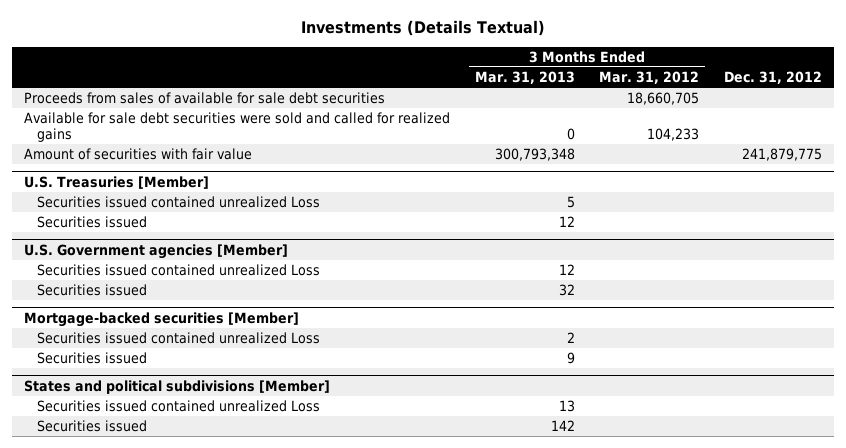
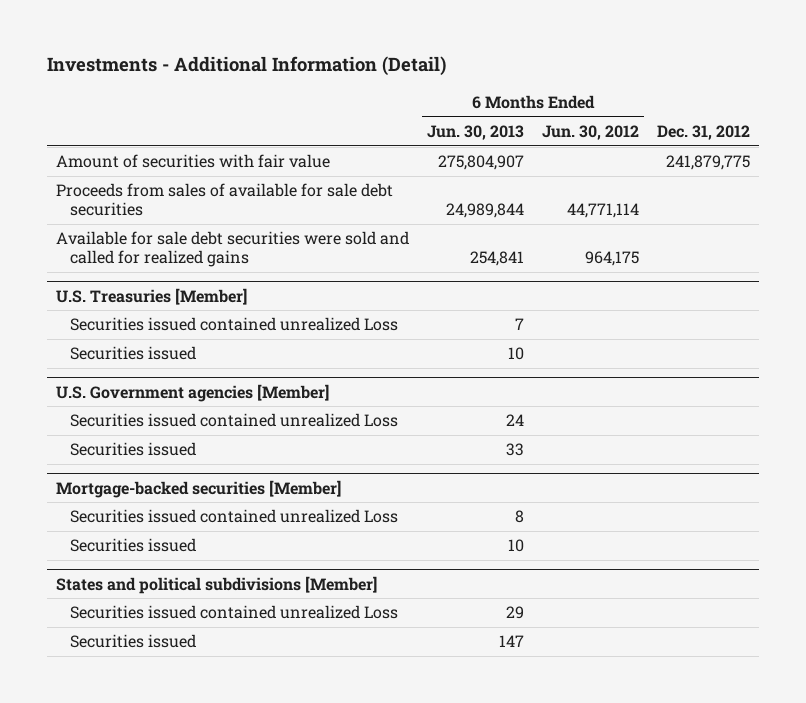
- Investments (Details Textual)
+ Investments - Additional Information (Detail)
- | 3 Months Ended Mar. 31, 2013 | 3 Months Ended Mar. 31, 2012 | Dec. 31, 2012
+ | 6 Months Ended Jun. 30, 2013 | 6 Months Ended Jun. 30, 2012 | Dec. 31, 2012
moved up: Amount of securities with fair value | 275,804,907 | | 241,879,775

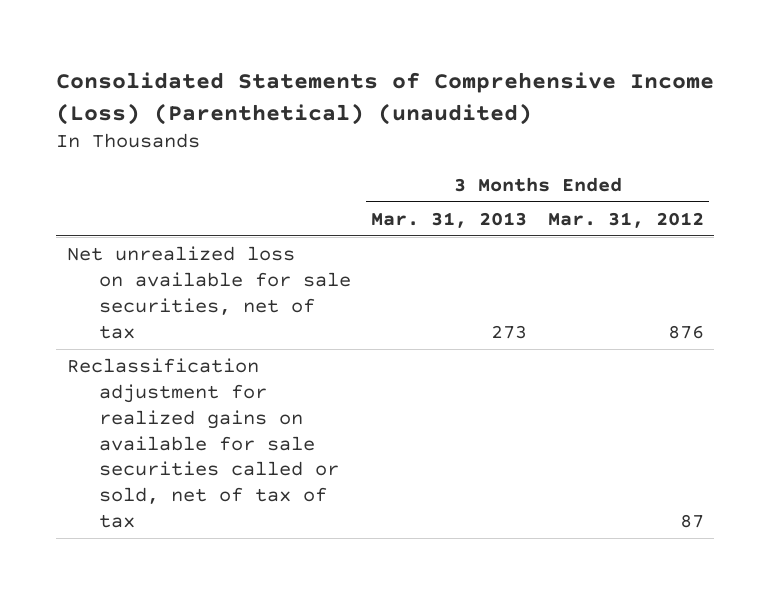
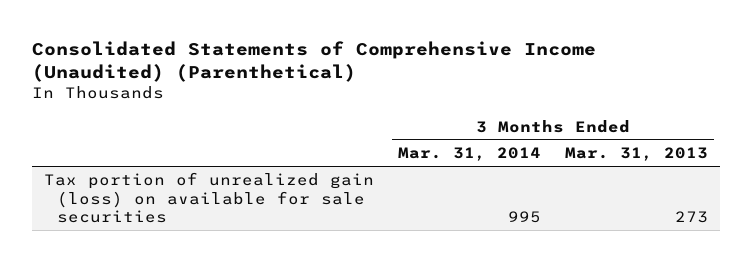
- Consolidated Statements of Comprehensive Income (Loss) (Parenthetical) (unaudited)
+ Consolidated Statements of Comprehensive Income (Unaudited) (Parenthetical)
- | 3 Months Ended Mar. 31, 2013 | 3 Months Ended Mar. 31, 2012
+ | 3 Months Ended Mar. 31, 2014 | 3 Months Ended Mar. 31, 2013
- Net unrealized loss on available for sale securities, net of tax | 273 | 876
- Reclassification adjustment for realized gains on available for sale securities called or sold, net of tax of tax | | 87
+ Tax portion of unrealized gain (loss) on available for sale securities | 995 | 273

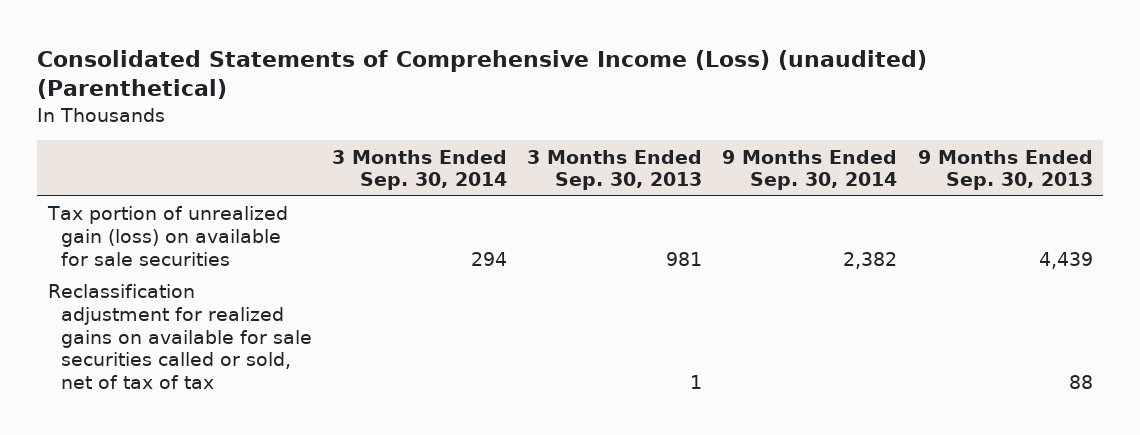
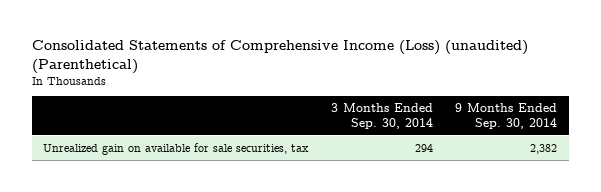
- | 3 Months Ended Sep. 30, 2014 | 3 Months Ended Sep. 30, 2013 | 9 Months Ended Sep. 30, 2014 | 9 Months Ended Sep. 30, 2013
+ | 3 Months Ended Sep. 30, 2014 | 9 Months Ended Sep. 30, 2014
- Tax portion of unrealized gain (loss) on available for sale securities | 294 | 981 | 2,382 | 4,439
- Reclassification adjustment for realized gains on available for sale securities called or sold, net of tax of tax | | 1 | | 88
+ Unrealized gain on available for sale securities, tax | 294 | 2,382

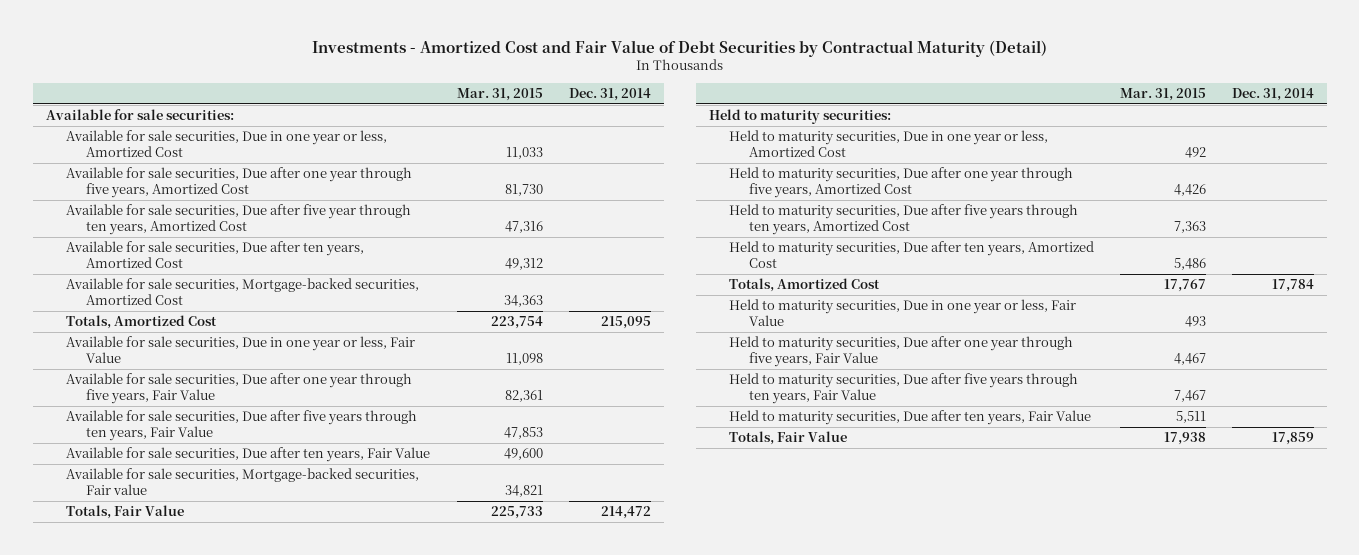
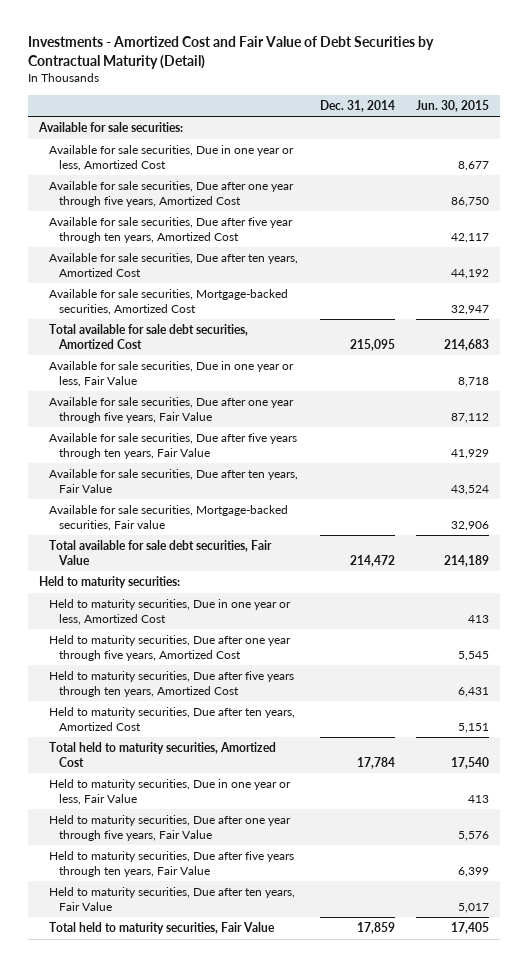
- | Mar. 31, 2015 | Dec. 31, 2014
+ | Dec. 31, 2014 | Jun. 30, 2015
- Totals, Amortized Cost | 223,754 | 215,095
+ Total available for sale debt securities, Amortized Cost | 215,095 | 214,683
- Totals, Fair Value | 225,733 | 214,472
+ Total available for sale debt securities, Fair Value | 214,472 | 214,189
- Totals, Amortized Cost | 17,767 | 17,784
+ Total held to maturity securities, Amortized Cost | 17,784 | 17,540
- Totals, Fair Value | 17,938 | 17,859
+ Total held to maturity securities, Fair Value | 17,859 | 17,405

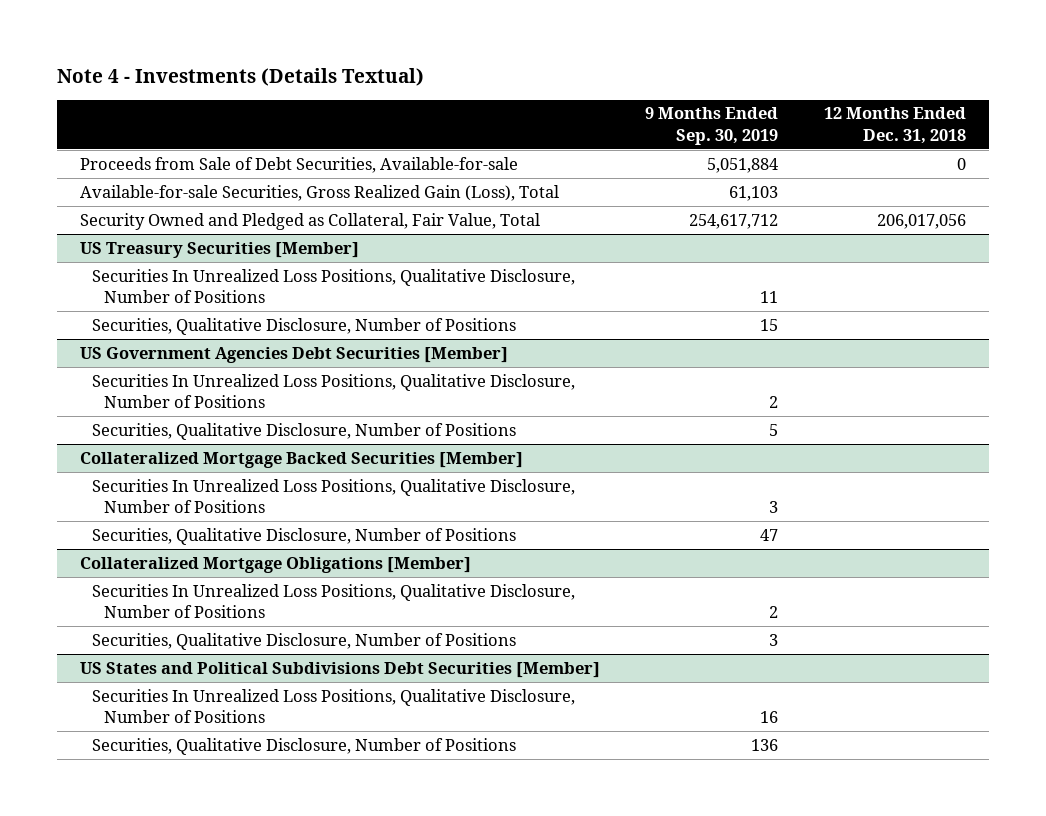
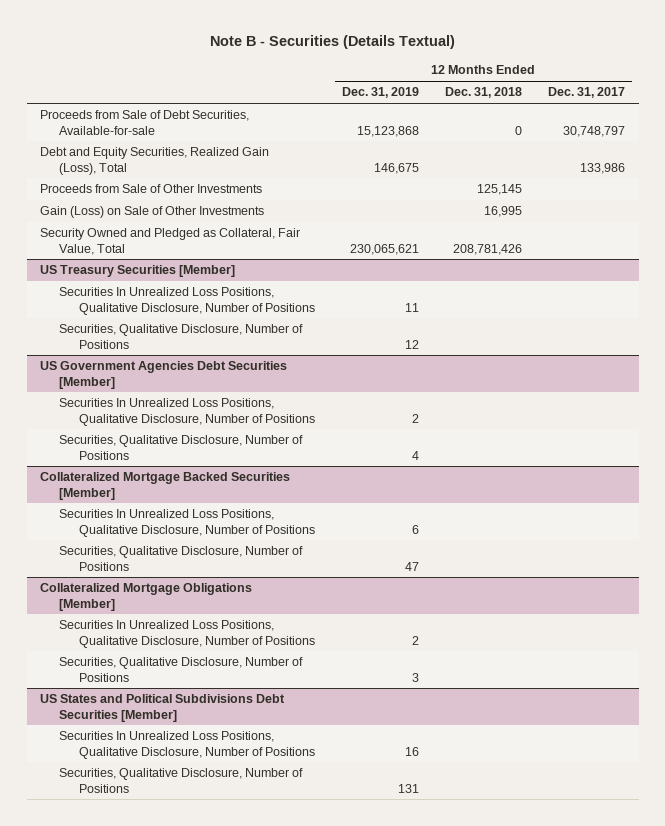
- Note 4 - Investments (Details Textual)
+ Note B - Securities (Details Textual)
- | 9 Months Ended Sep. 30, 2019 | 12 Months Ended Dec. 31, 2018
+ | 12 Months Ended Dec. 31, 2019 | 12 Months Ended Dec. 31, 2018 | 12 Months Ended Dec. 31, 2017
- Available-for-sale Securities, Gross Realized Gain (Loss), Total | 61,103 |
- Security Owned and Pledged as Collateral, Fair Value, Total | 254,617,712 | 206,017,056
+ Debt and Equity Securities, Realized Gain (Loss), Total | 146,675 | | 133,986
+ Proceeds from Sale of Other Investments | | 125,145 |
+ Gain (Loss) on Sale of Other Investments | | 16,995 |
+ Security Owned and Pledged as Collateral, Fair Value, Total | 230,065,621 | 208,781,426 |

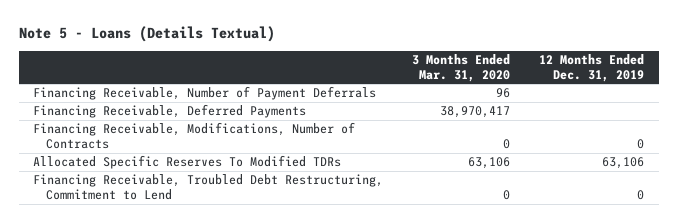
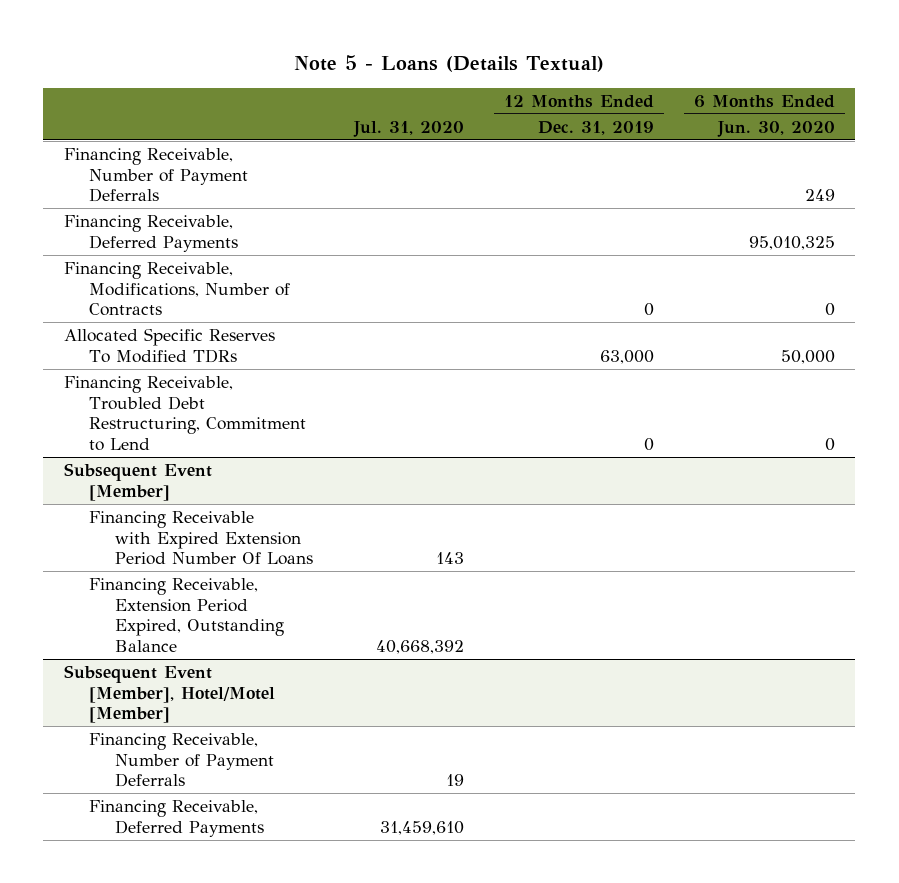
- | 3 Months Ended Mar. 31, 2020 | 12 Months Ended Dec. 31, 2019
+ | Jul. 31, 2020 | 12 Months Ended Dec. 31, 2019 | 6 Months Ended Jun. 30, 2020
- Allocated Specific Reserves To Modified TDRs | 63,106 | 63,106
+ Allocated Specific Reserves To Modified TDRs | | 63,000 | 50,000
+ Subsequent Event [Member]
+ Financing Receivable with Expired Extension Period Number Of Loans | 143 | |
+ Financing Receivable, Extension Period Expired, Outstanding Balance | 40,668,392 | |
+ Subsequent Event [Member], Hotel/Motel [Member]
+ Financing Receivable, Number of Payment Deferrals | 19 | |
+ Financing Receivable, Deferred Payments | 31,459,610 | |

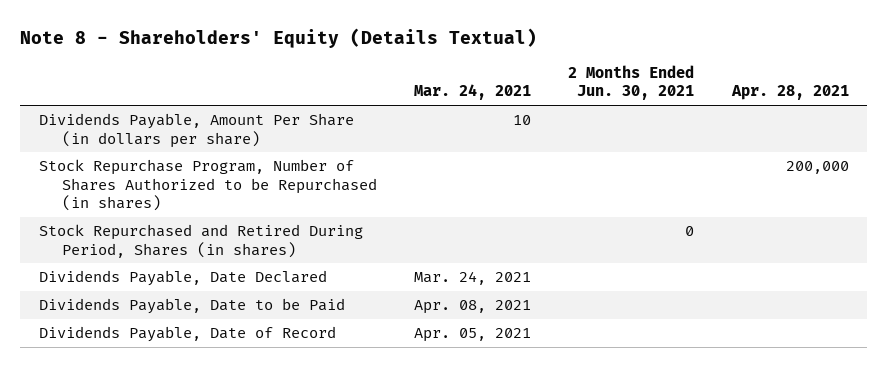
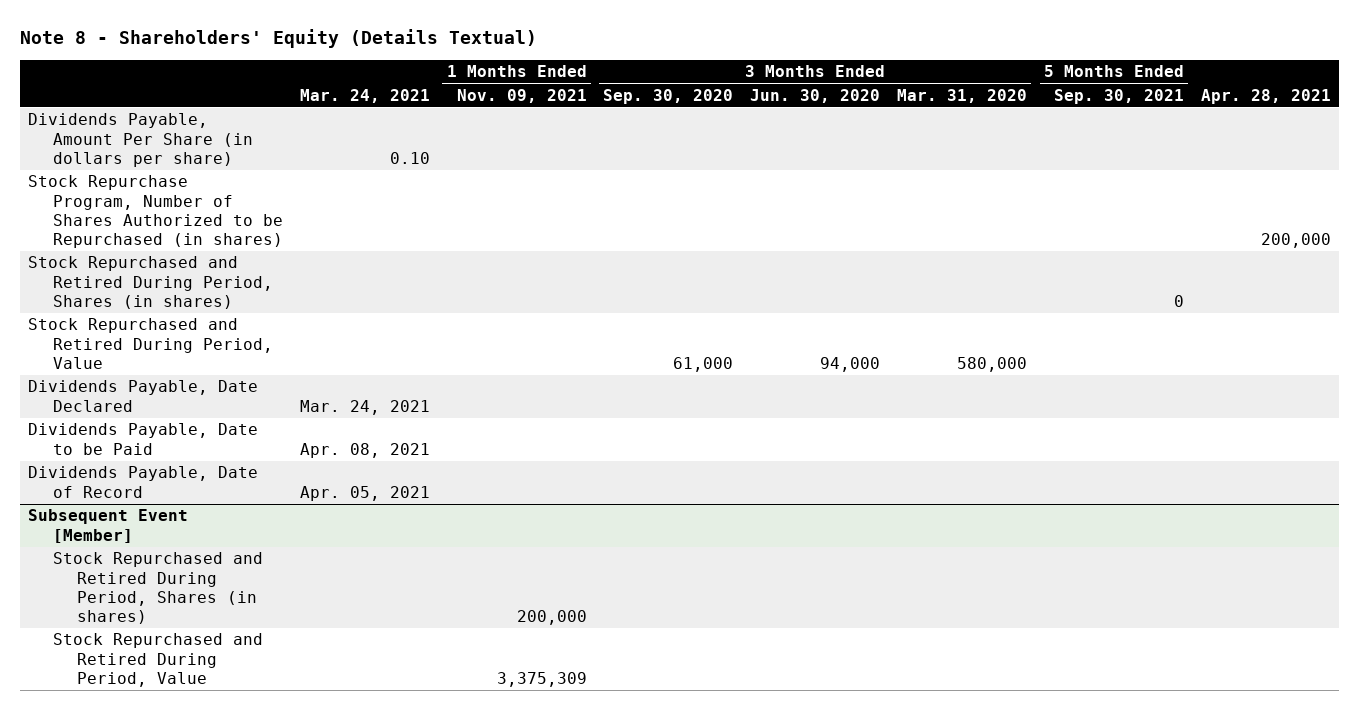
- | Mar. 24, 2021 | 2 Months Ended Jun. 30, 2021 | Apr. 28, 2021
+ | Mar. 24, 2021 | 1 Months Ended Nov. 09, 2021 | 3 Months Ended Sep. 30, 2020 | 3 Months Ended Jun. 30, 2020 | 3 Months Ended Mar. 31, 2020 | 5 Months Ended Sep. 30, 2021 | Apr. 28, 2021
- Dividends Payable, Amount Per Share (in dollars per share) | 10 | |
+ Dividends Payable, Amount Per Share (in dollars per share) | 0.10 | | | | | |
+ Stock Repurchased and Retired During Period, Value | | | 61,000 | 94,000 | 580,000 | |
+ Subsequent Event [Member]
+ Stock Repurchased and Retired During Period, Shares (in shares) | | 200,000 | | | | |
+ Stock Repurchased and Retired During Period, Value | | 3,375,309 | | | | |

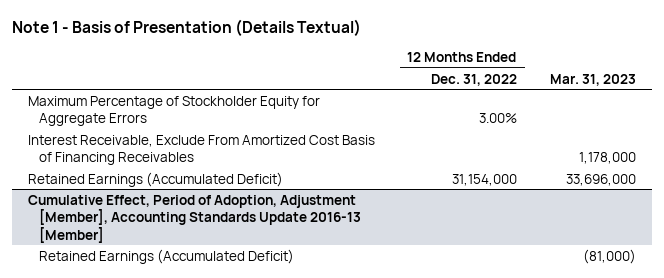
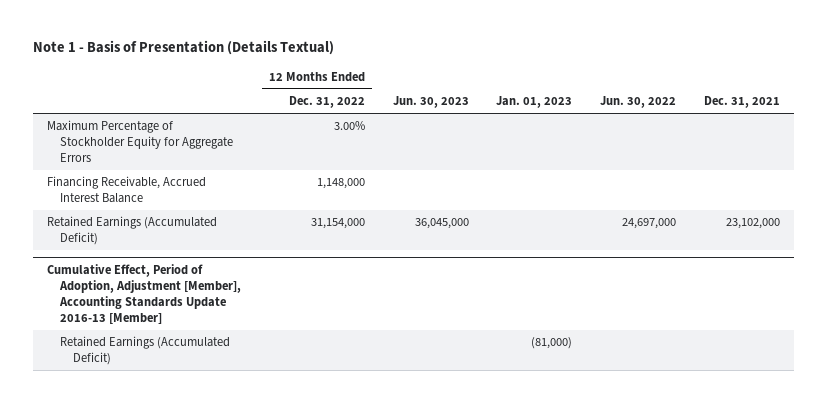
- | 12 Months Ended Dec. 31, 2022 | Mar. 31, 2023
+ | 12 Months Ended Dec. 31, 2022 | Jun. 30, 2023 | Jan. 01, 2023 | Jun. 30, 2022 | Dec. 31, 2021
- Interest Receivable, Exclude From Amortized Cost Basis of Financing Receivables | | 1,178,000
+ Financing Receivable, Accrued Interest Balance | 1,148,000 | | | |

